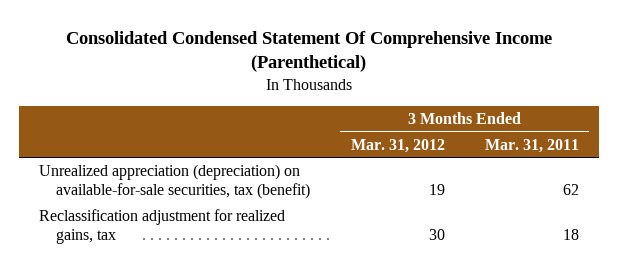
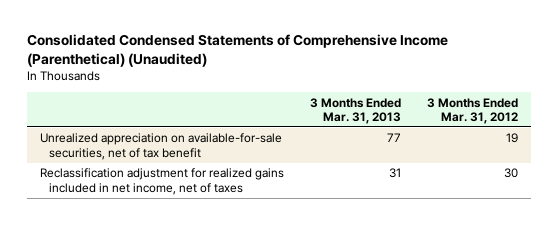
- Consolidated Condensed Statement Of Comprehensive Income (Parenthetical)
+ Consolidated Condensed Statements of Comprehensive Income (Parenthetical) (Unaudited)
- | 3 Months Ended Mar. 31, 2012 | 3 Months Ended Mar. 31, 2011
+ | 3 Months Ended Mar. 31, 2013 | 3 Months Ended Mar. 31, 2012
- Unrealized appreciation (depreciation) on available-for-sale securities, tax (benefit) | 19 | 62
- Reclassification adjustment for realized gains, tax | 30 | 18
+ Unrealized appreciation on available-for-sale securities, net of tax benefit | 77 | 19
+ Reclassification adjustment for realized gains included in net income, net of taxes | 31 | 30

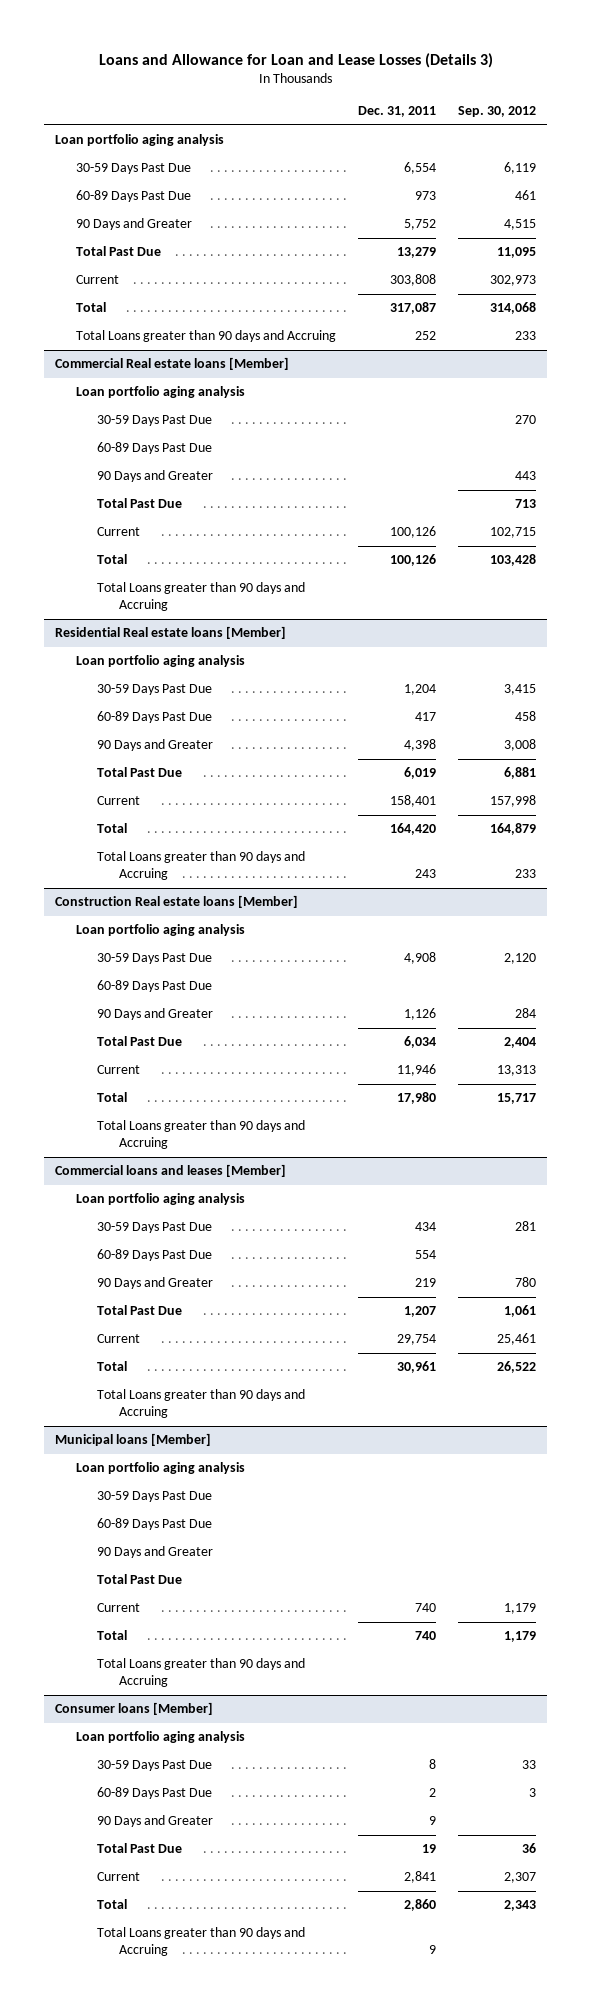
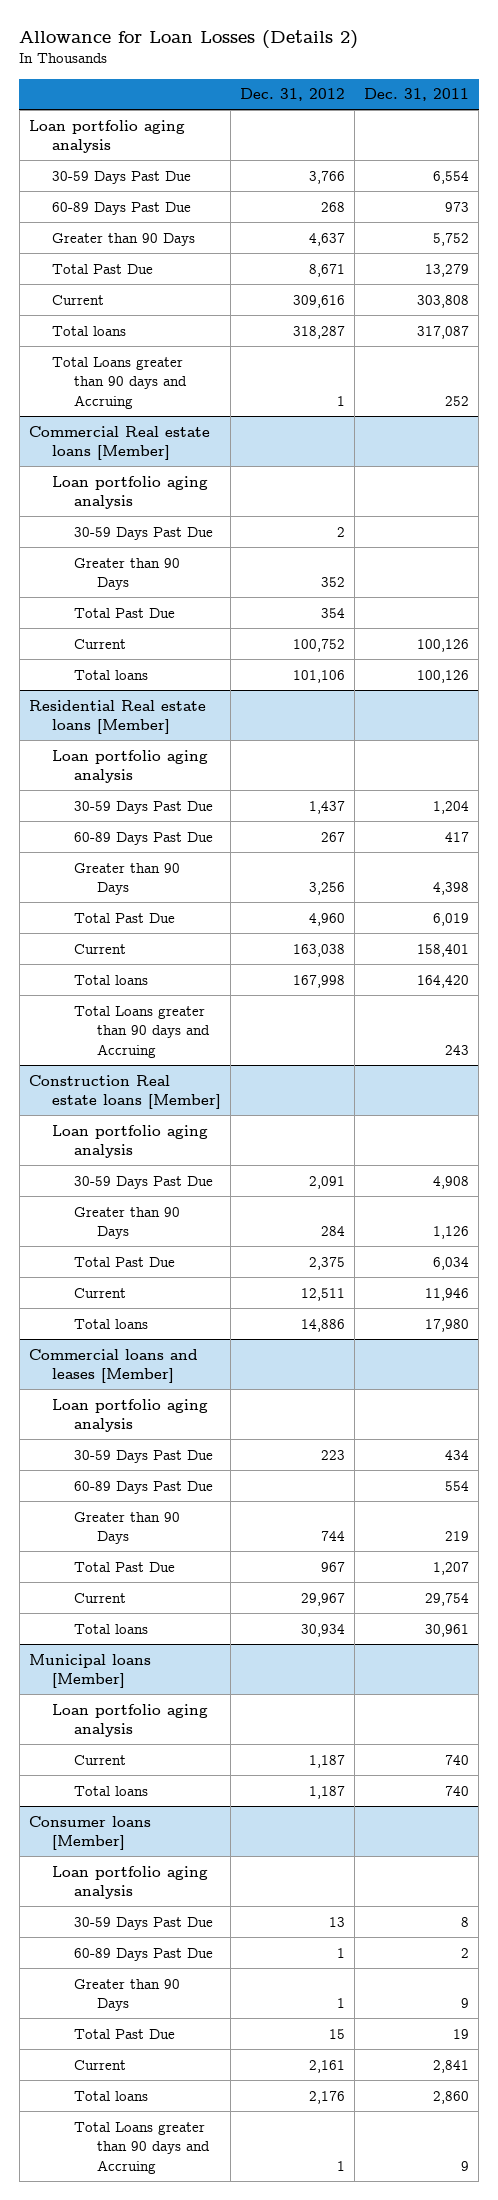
- Loans and Allowance for Loan and Lease Losses (Details 3)
+ Allowance for Loan Losses (Details 2)
- | Dec. 31, 2011 | Sep. 30, 2012
+ | Dec. 31, 2012 | Dec. 31, 2011
- 90 Days and Greater | 5,752 | 4,515
+ Greater than 90 Days | 4,637 | 5,752
- Total | 317,087 | 314,068
+ Total loans | 318,287 | 317,087
@ Commercial Real estate loans [Member]
- 60-89 Days Past Due
- 90 Days and Greater | | 443
+ Greater than 90 Days | 352 |
- Total | 100,126 | 103,428
- Total Loans greater than 90 days and Accruing
+ Total loans | 101,106 | 100,126
@ Residential Real estate loans [Member]
- 90 Days and Greater | 4,398 | 3,008
+ Greater than 90 Days | 3,256 | 4,398
- Total | 164,420 | 164,879
+ Total loans | 167,998 | 164,420
@ Construction Real estate loans [Member]
- 60-89 Days Past Due
- 90 Days and Greater | 1,126 | 284
+ Greater than 90 Days | 284 | 1,126
- Total | 17,980 | 15,717
- Total Loans greater than 90 days and Accruing
+ Total loans | 14,886 | 17,980
@ Commercial loans and leases [Member]
- 90 Days and Greater | 219 | 780
+ Greater than 90 Days | 744 | 219
- Total | 30,961 | 26,522
- Total Loans greater than 90 days and Accruing
+ Total loans | 30,934 | 30,961
@ Municipal loans [Member]
- 30-59 Days Past Due
- 60-89 Days Past Due
- 90 Days and Greater
- Total Past Due
- Total | 740 | 1,179
- Total Loans greater than 90 days and Accruing
+ Total loans | 1,187 | 740
@ Consumer loans [Member]
- 90 Days and Greater | 9 |
+ Greater than 90 Days | 1 | 9
- Total | 2,860 | 2,343
+ Total loans | 2,176 | 2,860

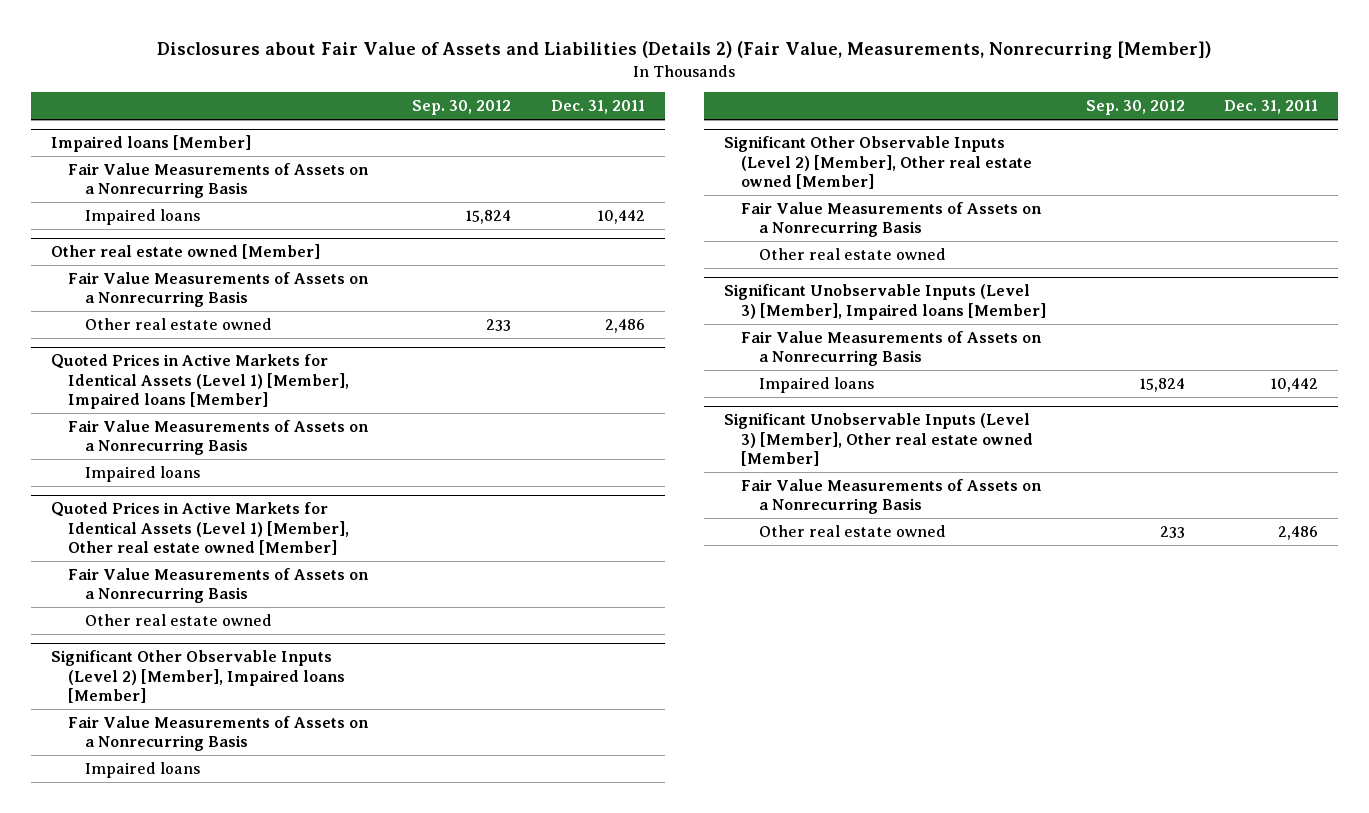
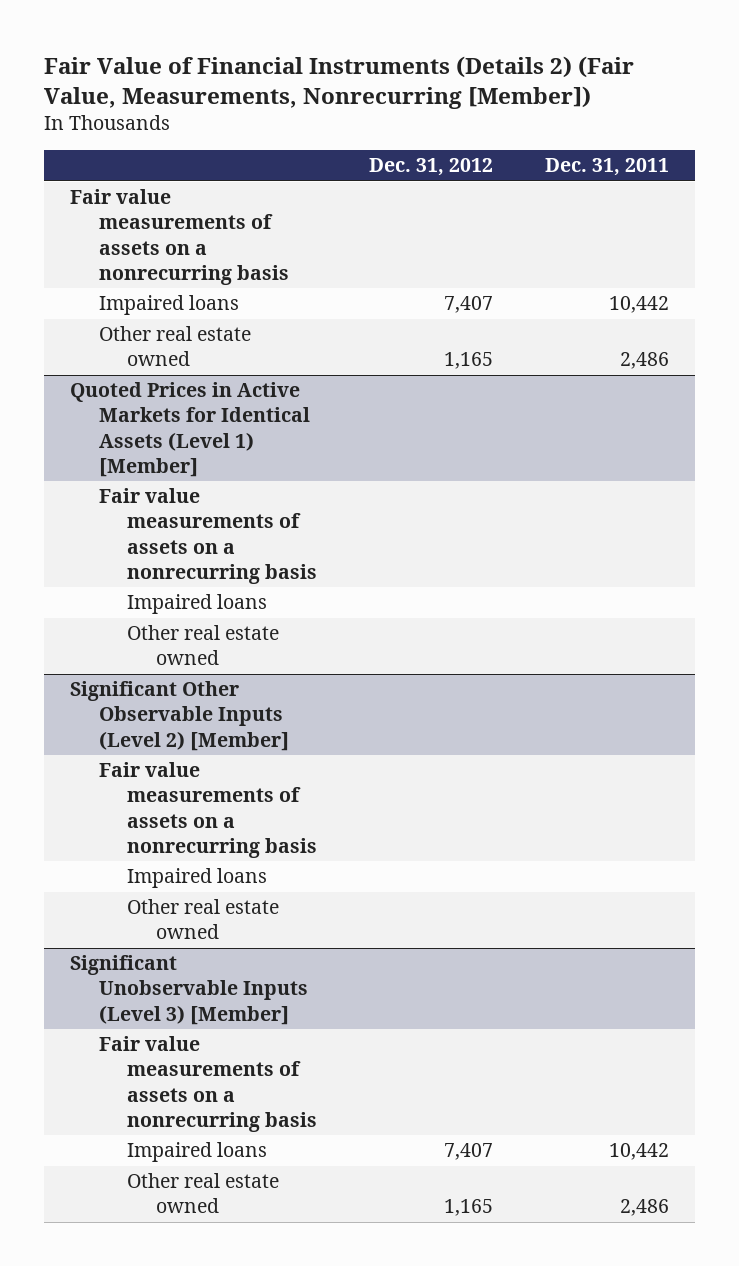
- Disclosures about Fair Value of Assets and Liabilities (Details 2) (Fair Value, Measurements, Nonrecurring [Member])
+ Fair Value of Financial Instruments (Details 2) (Fair Value, Measurements, Nonrecurring [Member])
- | Sep. 30, 2012 | Dec. 31, 2011
+ | Dec. 31, 2012 | Dec. 31, 2011
- Impaired loans [Member]
- Fair Value Measurements of Assets on a Nonrecurring Basis
+ Fair value measurements of assets on a nonrecurring basis
- Other real estate owned [Member]
- Fair Value Measurements of Assets on a Nonrecurring Basis
- Quoted Prices in Active Markets for Identical Assets (Level 1) [Member], Impaired loans [Member]
- Fair Value Measurements of Assets on a Nonrecurring Basis
+ Quoted Prices in Active Markets for Identical Assets (Level 1) [Member]
+ Fair value measurements of assets on a nonrecurring basis
- Quoted Prices in Active Markets for Identical Assets (Level 1) [Member], Other real estate owned [Member]
- Fair Value Measurements of Assets on a Nonrecurring Basis
- Significant Other Observable Inputs (Level 2) [Member], Impaired loans [Member]
- Fair Value Measurements of Assets on a Nonrecurring Basis
+ Significant Other Observable Inputs (Level 2) [Member]
+ Fair value measurements of assets on a nonrecurring basis
- Significant Other Observable Inputs (Level 2) [Member], Other real estate owned [Member]
- Fair Value Measurements of Assets on a Nonrecurring Basis
- Significant Unobservable Inputs (Level 3) [Member], Impaired loans [Member]
- Fair Value Measurements of Assets on a Nonrecurring Basis
+ Significant Unobservable Inputs (Level 3) [Member]
+ Fair value measurements of assets on a nonrecurring basis
- Significant Unobservable Inputs (Level 3) [Member], Other real estate owned [Member]
- Fair Value Measurements of Assets on a Nonrecurring Basis

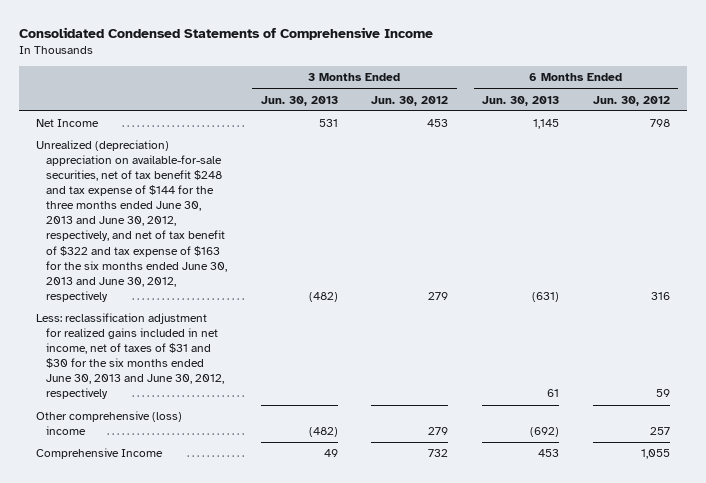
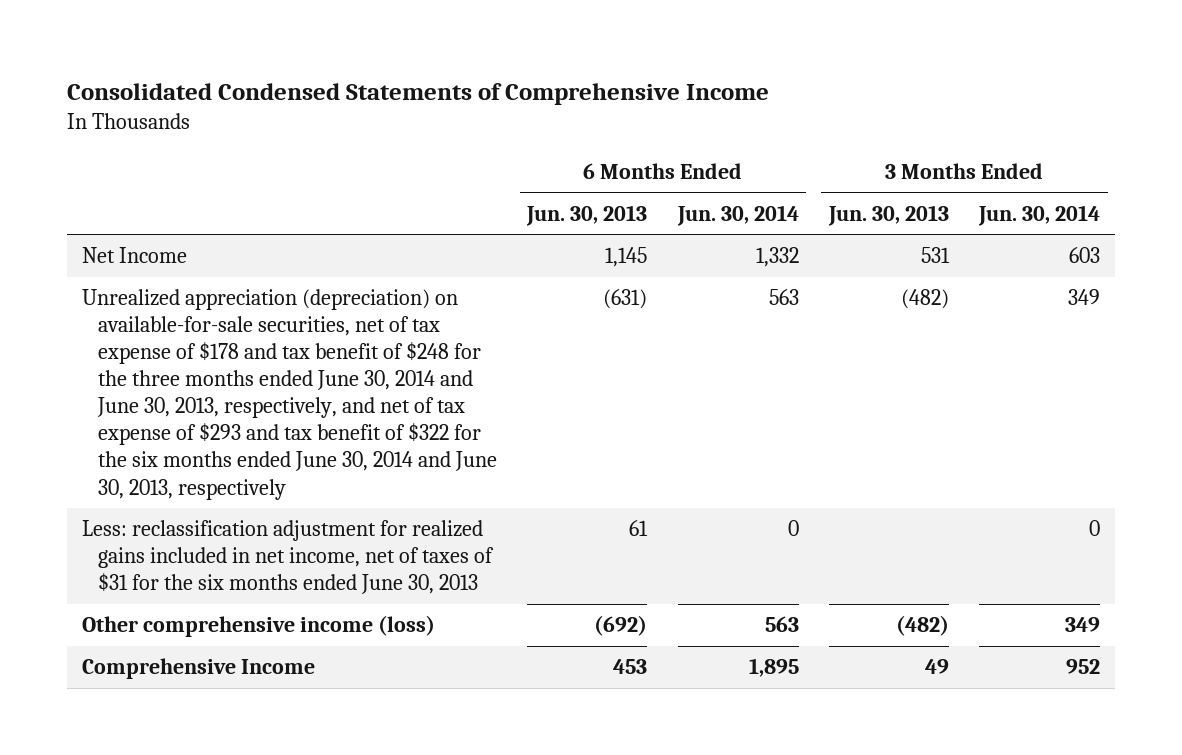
- | 3 Months Ended Jun. 30, 2013 | 3 Months Ended Jun. 30, 2012 | 6 Months Ended Jun. 30, 2013 | 6 Months Ended Jun. 30, 2012
+ | 6 Months Ended Jun. 30, 2013 | 6 Months Ended Jun. 30, 2014 | 3 Months Ended Jun. 30, 2013 | 3 Months Ended Jun. 30, 2014
- Unrealized (depreciation) appreciation on available-for-sale securities, net of tax benefit $248 and tax expense of $144 for the three months ended June 30, 2013 and June 30, 2012, respectively, and net of tax benefit of $322 and tax expense of $163 for the six months ended June 30, 2013 and June 30, 2012, respectively | (482) | 279 | (631) | 316
- Less: reclassification adjustment for realized gains included in net income, net of taxes of $31 and $30 for the six months ended June 30, 2013 and June 30, 2012, respectively | | | 61 | 59
- Other comprehensive (loss) income | (482) | 279 | (692) | 257
+ Unrealized appreciation (depreciation) on available-for-sale securities, net of tax expense of $178 and tax benefit of $248 for the three months ended June 30, 2014 and June 30, 2013, respectively, and net of tax expense of $293 and tax benefit of $322 for the six months ended June 30, 2014 and June 30, 2013, respectively | (631) | 563 | (482) | 349
+ Less: reclassification adjustment for realized gains included in net income, net of taxes of $31 for the six months ended June 30, 2013 | 61 | 0 | | 0
+ Other comprehensive income (loss) | (692) | 563 | (482) | 349

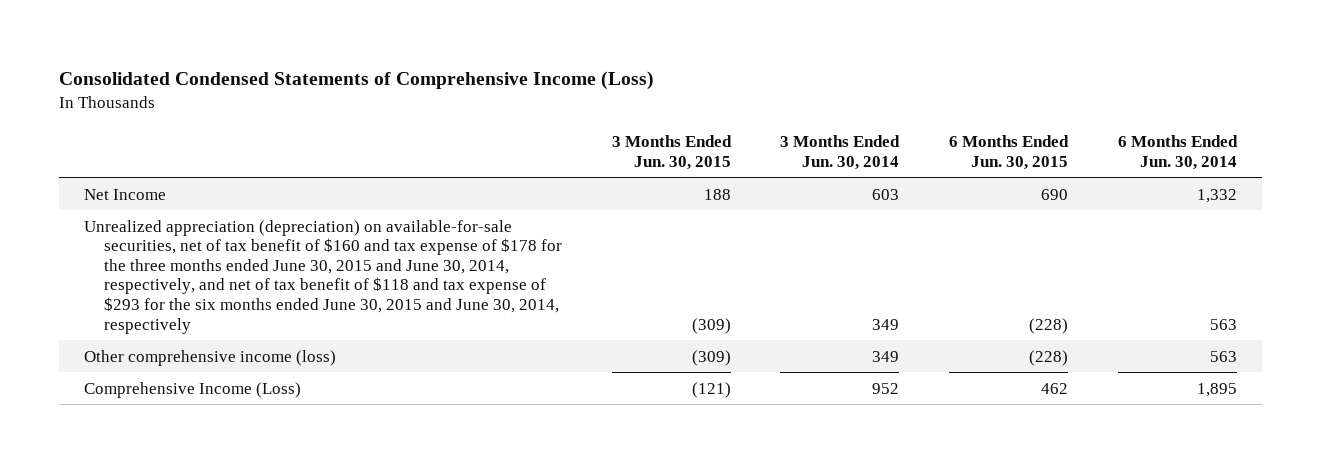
- Consolidated Condensed Statements of Comprehensive Income
+ Consolidated Condensed Statements of Comprehensive Income (Loss)
- | 6 Months Ended Jun. 30, 2013 | 6 Months Ended Jun. 30, 2014 | 3 Months Ended Jun. 30, 2013 | 3 Months Ended Jun. 30, 2014
+ | 3 Months Ended Jun. 30, 2015 | 3 Months Ended Jun. 30, 2014 | 6 Months Ended Jun. 30, 2015 | 6 Months Ended Jun. 30, 2014
- Unrealized appreciation (depreciation) on available-for-sale securities, net of tax expense of $178 and tax benefit of $248 for the three months ended June 30, 2014 and June 30, 2013, respectively, and net of tax expense of $293 and tax benefit of $322 for the six months ended June 30, 2014 and June 30, 2013, respectively | (631) | 563 | (482) | 349
- Less: reclassification adjustment for realized gains included in net income, net of taxes of $31 for the six months ended June 30, 2013 | 61 | 0 | | 0
+ Unrealized appreciation (depreciation) on available-for-sale securities, net of tax benefit of $160 and tax expense of $178 for the three months ended June 30, 2015 and June 30, 2014, respectively, and net of tax benefit of $118 and tax expense of $293 for the six months ended June 30, 2015 and June 30, 2014, respectively | (309) | 349 | (228) | 563
- Comprehensive Income | 453 | 1,895 | 49 | 952
+ Comprehensive Income (Loss) | (121) | 952 | 462 | 1,895

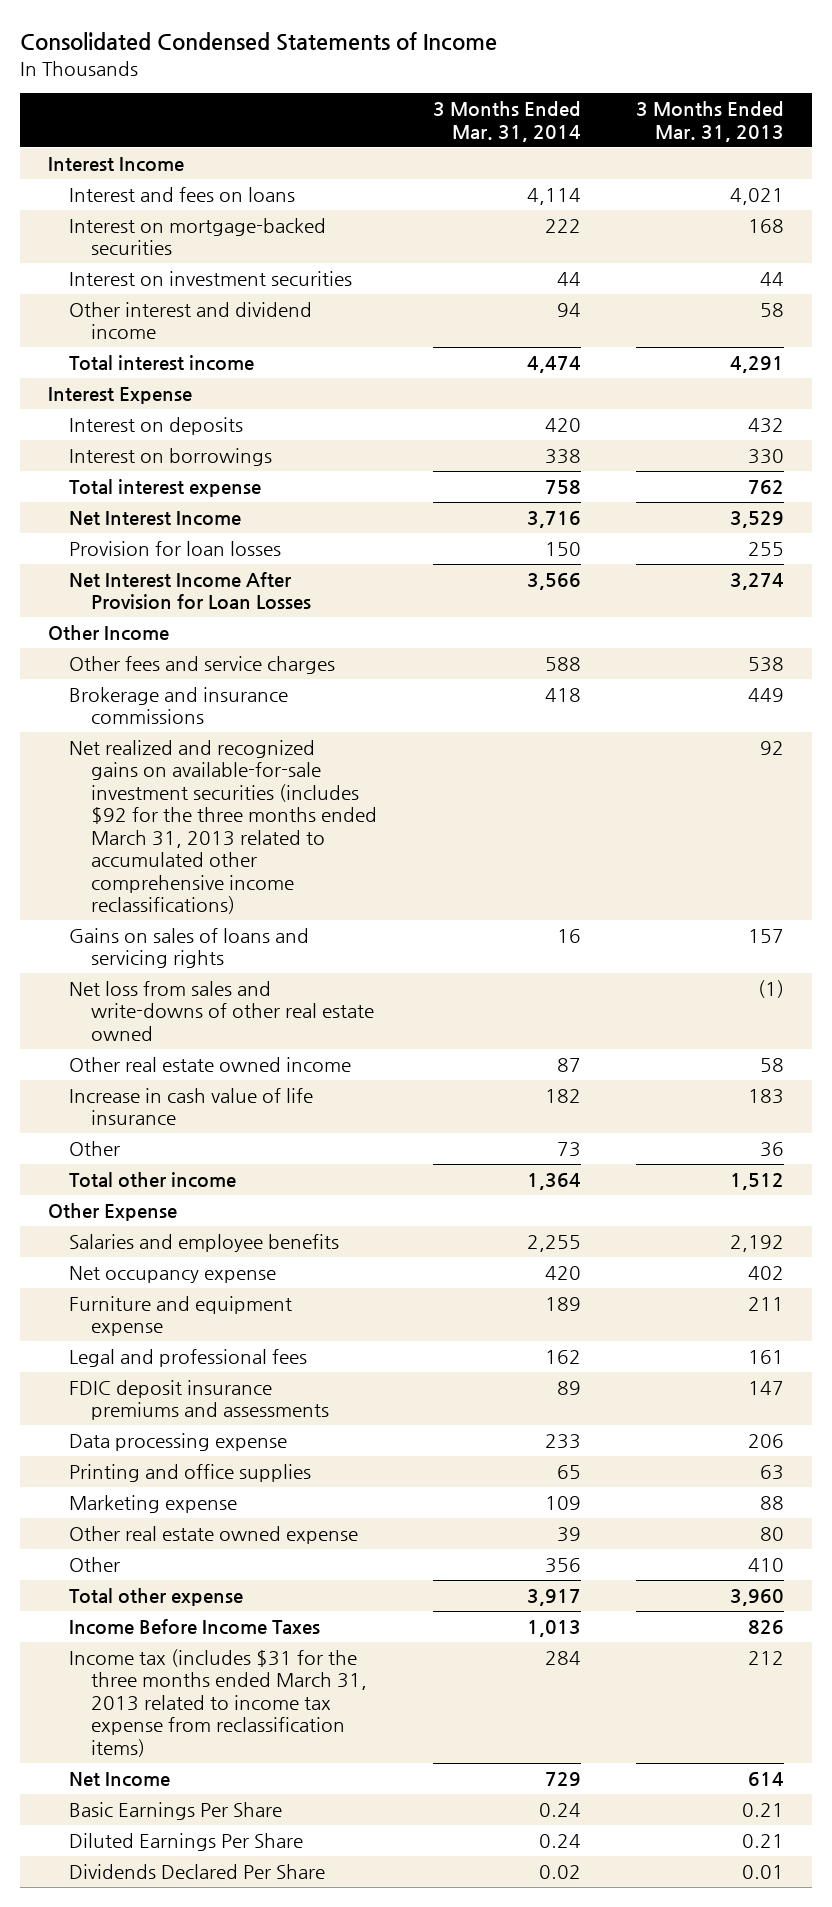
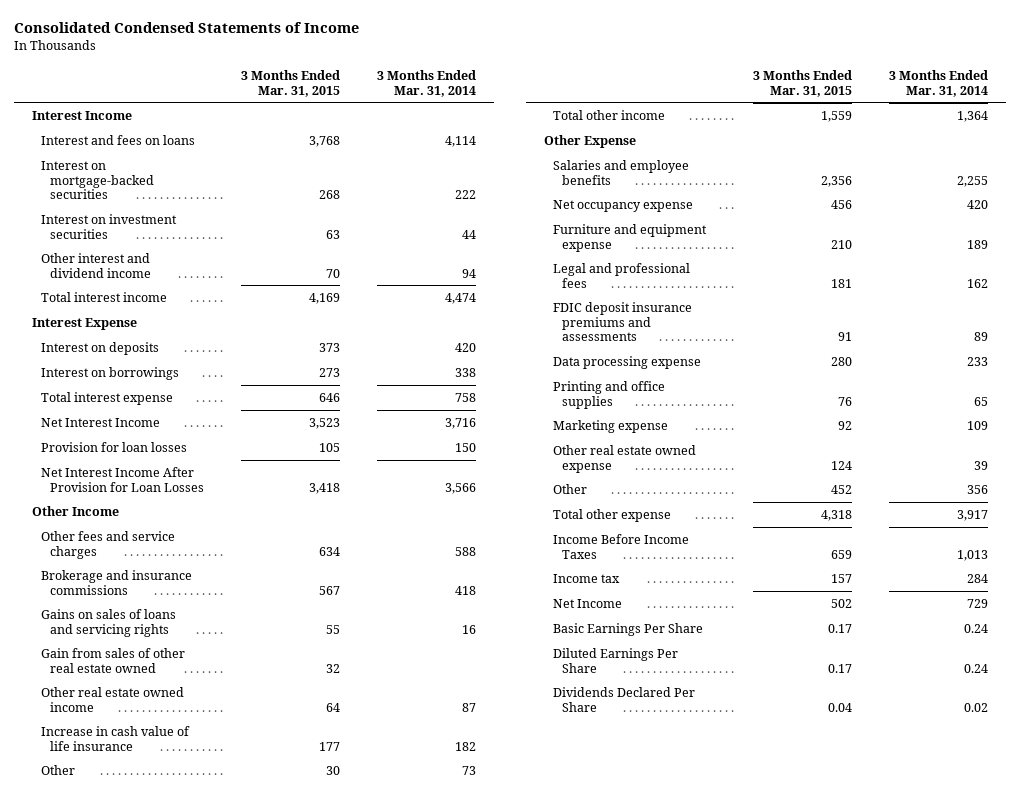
- | 3 Months Ended Mar. 31, 2014 | 3 Months Ended Mar. 31, 2013
+ | 3 Months Ended Mar. 31, 2015 | 3 Months Ended Mar. 31, 2014
- Net realized and recognized gains on available-for-sale investment securities (includes $92 for the three months ended March 31, 2013 related to accumulated other comprehensive income reclassifications) | | 92
- Net loss from sales and write-downs of other real estate owned | | (1)
+ Gain from sales of other real estate owned | 32 |
- Income tax (includes $31 for the three months ended March 31, 2013 related to income tax expense from reclassification items) | 284 | 212
+ Income tax | 157 | 284

